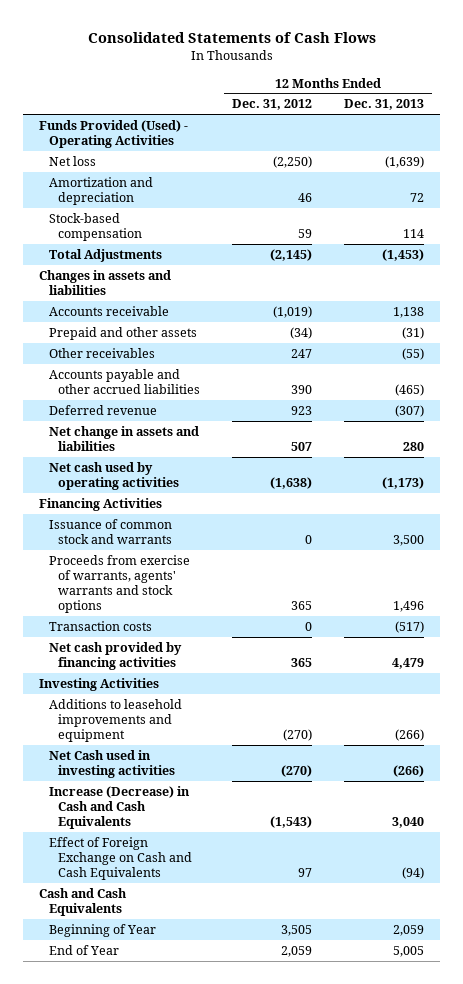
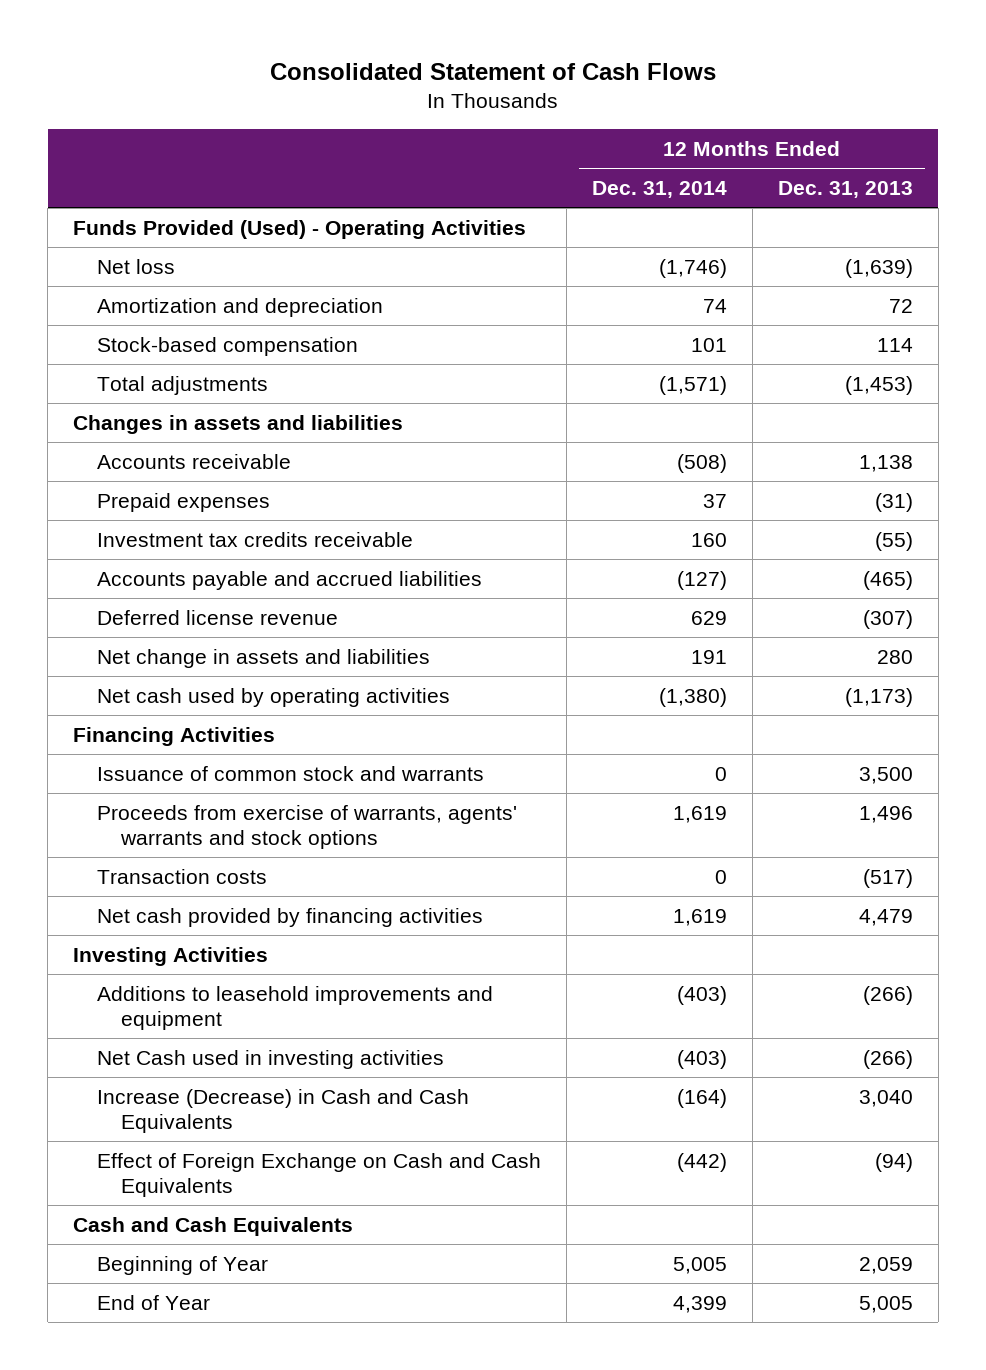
- Consolidated Statements of Cash Flows
+ Consolidated Statement of Cash Flows
- | 12 Months Ended Dec. 31, 2012 | 12 Months Ended Dec. 31, 2013
+ | 12 Months Ended Dec. 31, 2014 | 12 Months Ended Dec. 31, 2013
- Total Adjustments | (2,145) | (1,453)
+ Total adjustments | (1,571) | (1,453)
- Prepaid and other assets | (34) | (31)
- Other receivables | 247 | (55)
- Accounts payable and other accrued liabilities | 390 | (465)
- Deferred revenue | 923 | (307)
+ Prepaid expenses | 37 | (31)
+ Investment tax credits receivable | 160 | (55)
+ Accounts payable and accrued liabilities | (127) | (465)
+ Deferred license revenue | 629 | (307)

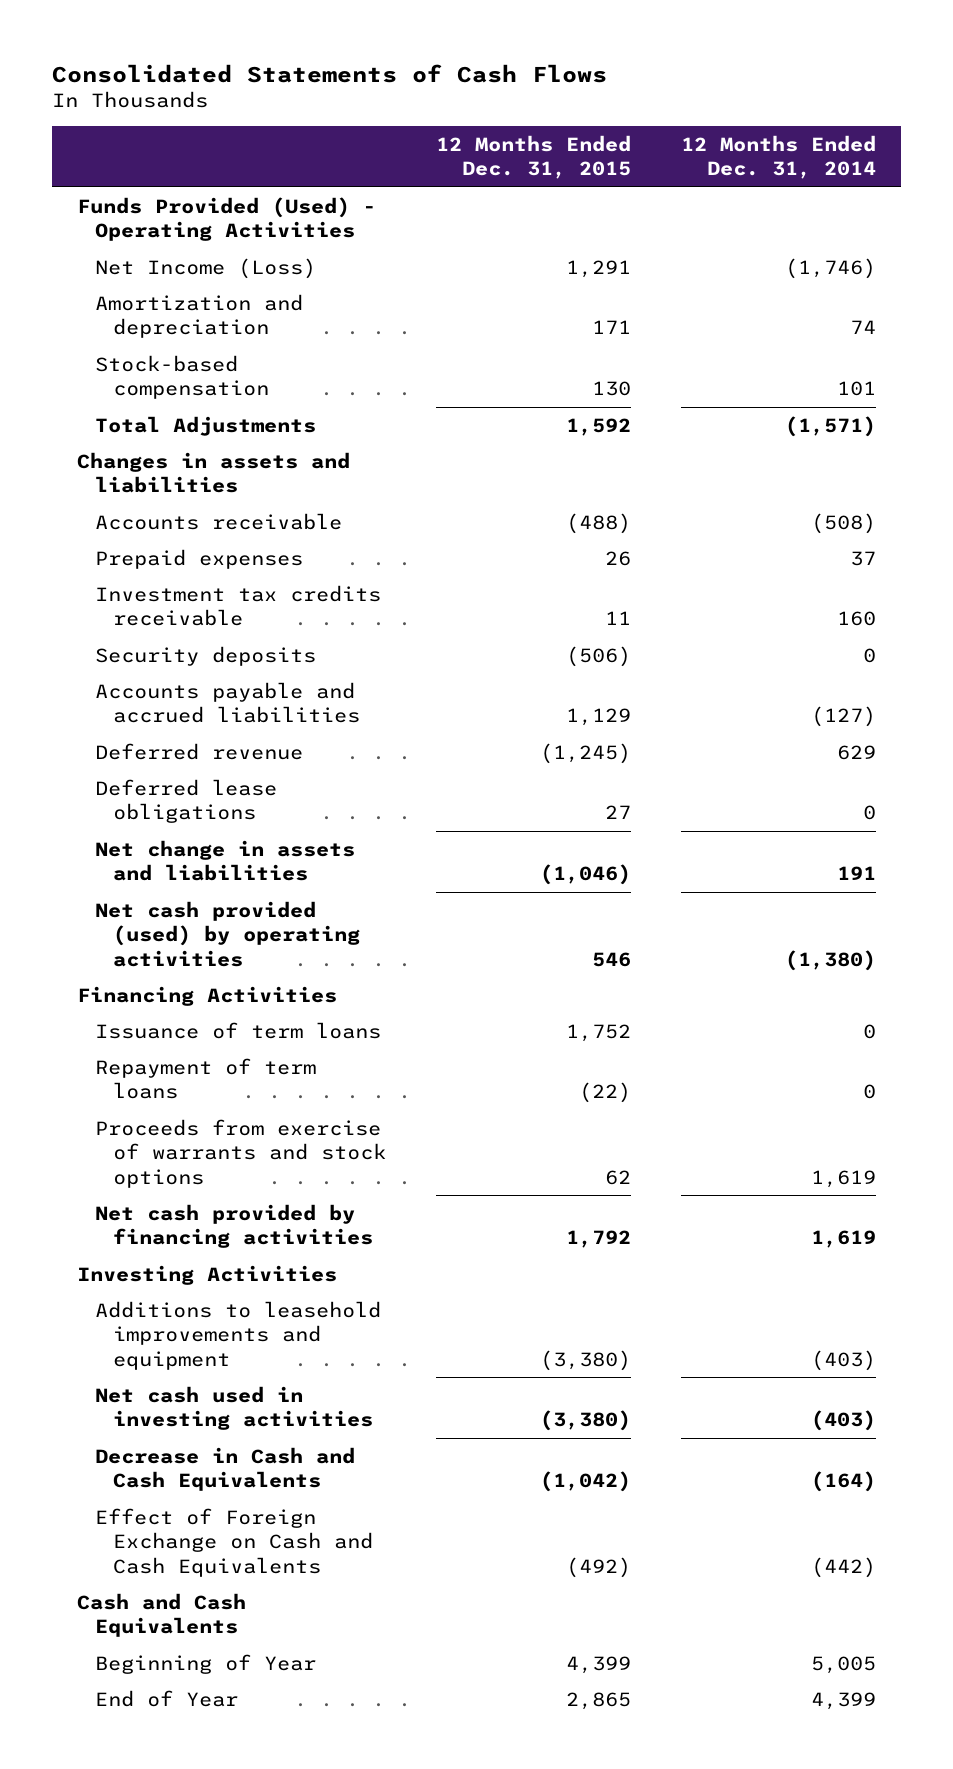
- Consolidated Statement of Cash Flows
+ Consolidated Statements of Cash Flows
- | 12 Months Ended Dec. 31, 2014 | 12 Months Ended Dec. 31, 2013
+ | 12 Months Ended Dec. 31, 2015 | 12 Months Ended Dec. 31, 2014
- Net loss | (1,746) | (1,639)
+ Net Income (Loss) | 1,291 | (1,746)
- Total adjustments | (1,571) | (1,453)
+ Total Adjustments | 1,592 | (1,571)
+ Security deposits | (506) | 0
- Deferred license revenue | 629 | (307)
+ Deferred revenue | (1,245) | 629
+ Deferred lease obligations | 27 | 0
- Net cash used by operating activities | (1,380) | (1,173)
+ Net cash provided (used) by operating activities | 546 | (1,380)
- Issuance of common stock and warrants | 0 | 3,500
- Proceeds from exercise of warrants, agents' warrants and stock options | 1,619 | 1,496
- Transaction costs | 0 | (517)
+ Issuance of term loans | 1,752 | 0
+ Repayment of term loans | (22) | 0
+ Proceeds from exercise of warrants and stock options | 62 | 1,619
- Net Cash used in investing activities | (403) | (266)
- Increase (Decrease) in Cash and Cash Equivalents | (164) | 3,040
+ Net cash used in investing activities | (3,380) | (403)
+ Decrease in Cash and Cash Equivalents | (1,042) | (164)

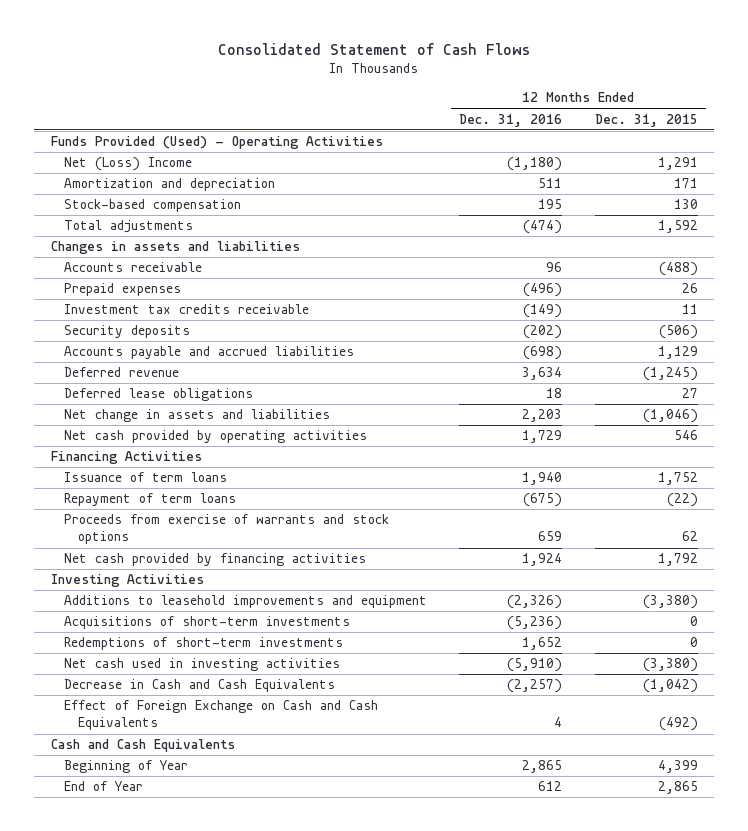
- Consolidated Statements of Cash Flows
+ Consolidated Statement of Cash Flows
- | 12 Months Ended Dec. 31, 2015 | 12 Months Ended Dec. 31, 2014
+ | 12 Months Ended Dec. 31, 2016 | 12 Months Ended Dec. 31, 2015
- Net Income (Loss) | 1,291 | (1,746)
+ Net (Loss) Income | (1,180) | 1,291
- Total Adjustments | 1,592 | (1,571)
+ Total adjustments | (474) | 1,592
- Net cash provided (used) by operating activities | 546 | (1,380)
+ Net cash provided by operating activities | 1,729 | 546
+ Acquisitions of short-term investments | (5,236) | 0
+ Redemptions of short-term investments | 1,652 | 0

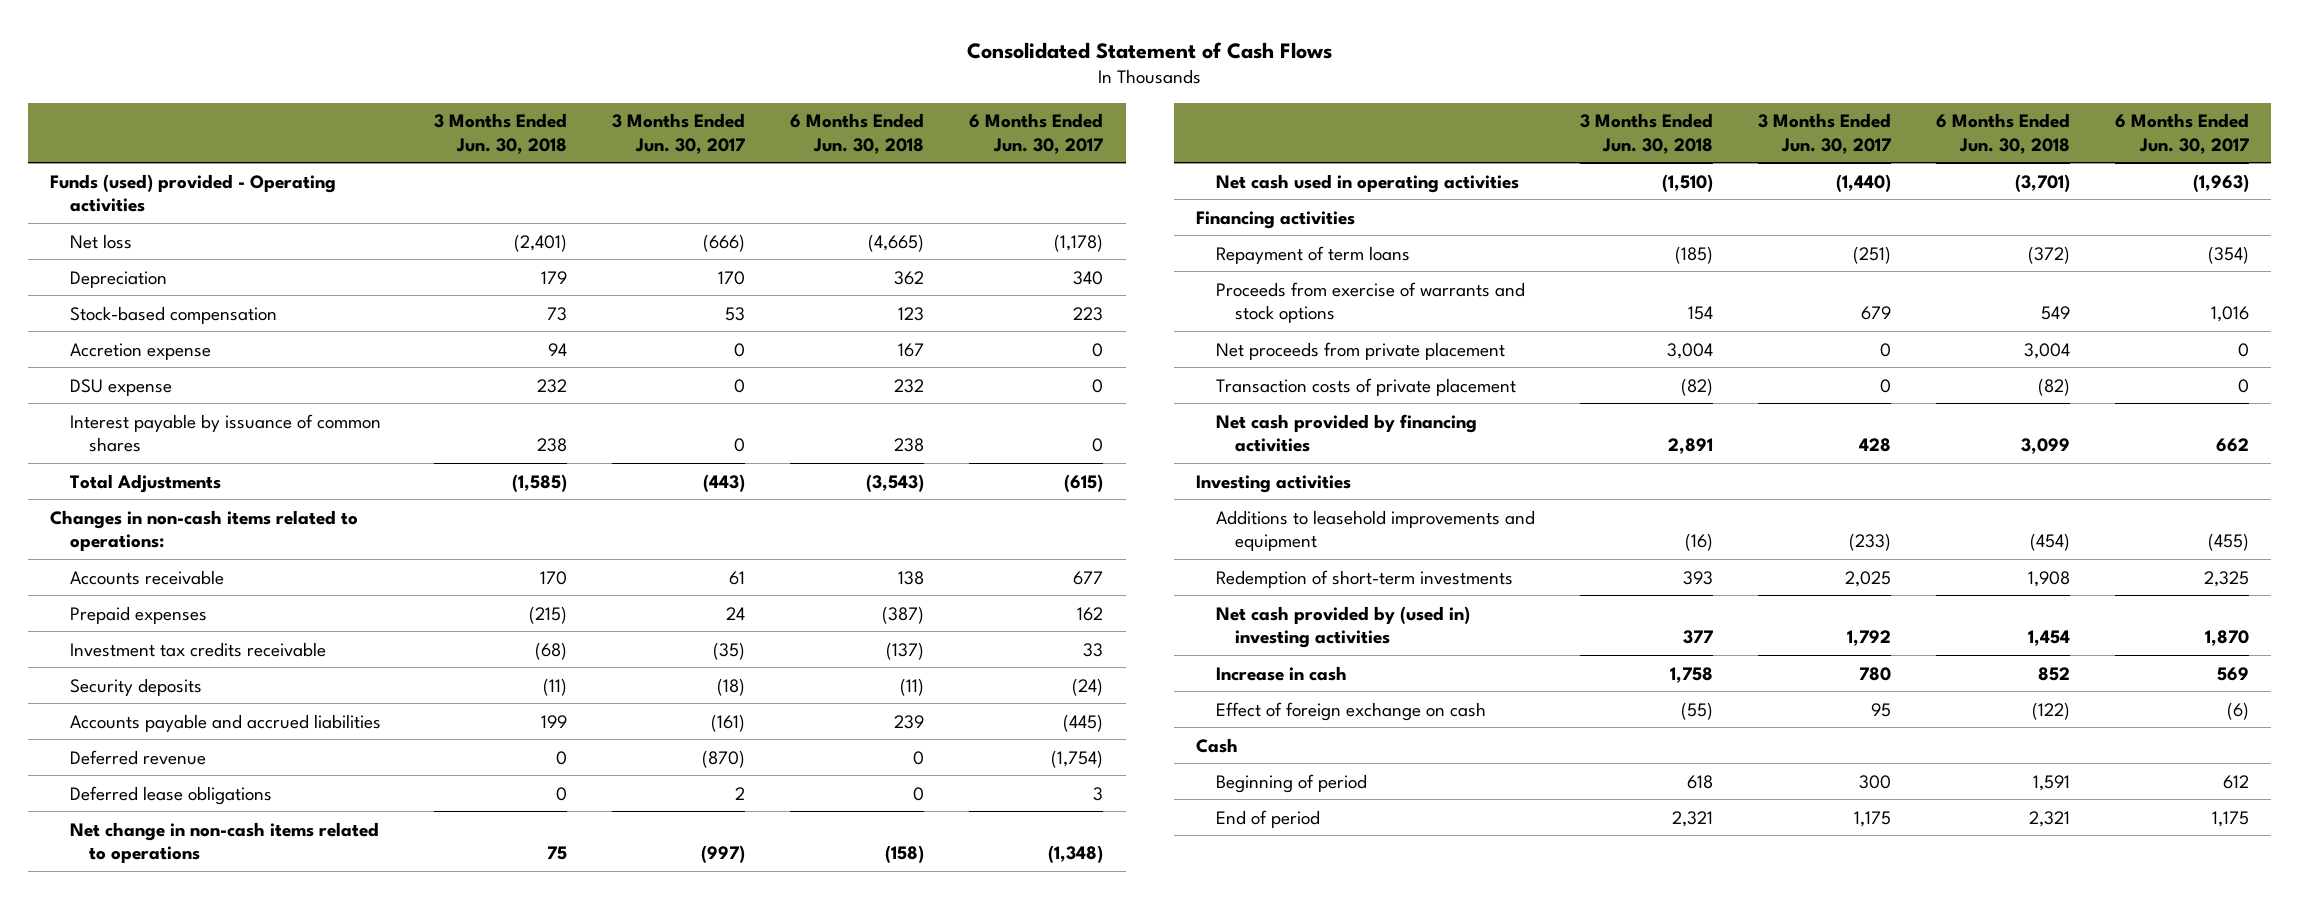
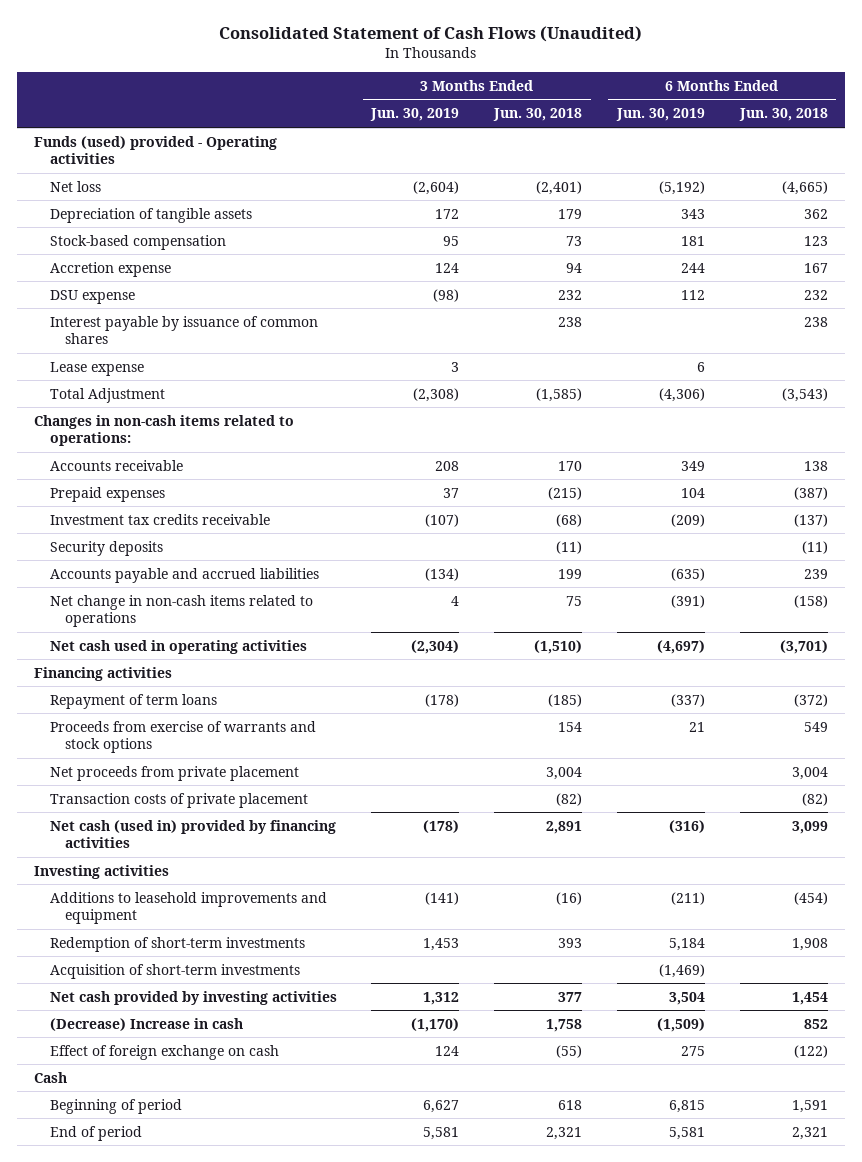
- Consolidated Statement of Cash Flows
+ Consolidated Statement of Cash Flows (Unaudited)
- | 3 Months Ended Jun. 30, 2018 | 3 Months Ended Jun. 30, 2017 | 6 Months Ended Jun. 30, 2018 | 6 Months Ended Jun. 30, 2017
+ | 3 Months Ended Jun. 30, 2019 | 3 Months Ended Jun. 30, 2018 | 6 Months Ended Jun. 30, 2019 | 6 Months Ended Jun. 30, 2018
- Depreciation | 179 | 170 | 362 | 340
+ Depreciation of tangible assets | 172 | 179 | 343 | 362
- Total Adjustments | (1,585) | (443) | (3,543) | (615)
+ Lease expense | 3 | | 6 |
+ Total Adjustment | (2,308) | (1,585) | (4,306) | (3,543)
- Deferred revenue | 0 | (870) | 0 | (1,754)
- Deferred lease obligations | 0 | 2 | 0 | 3
- Net cash provided by financing activities | 2,891 | 428 | 3,099 | 662
+ Net cash (used in) provided by financing activities | (178) | 2,891 | (316) | 3,099
- Net cash provided by (used in) investing activities | 377 | 1,792 | 1,454 | 1,870
- Increase in cash | 1,758 | 780 | 852 | 569
+ Acquisition of short-term investments | | | (1,469) |
+ Net cash provided by investing activities | 1,312 | 377 | 3,504 | 1,454
+ (Decrease) Increase in cash | (1,170) | 1,758 | (1,509) | 852

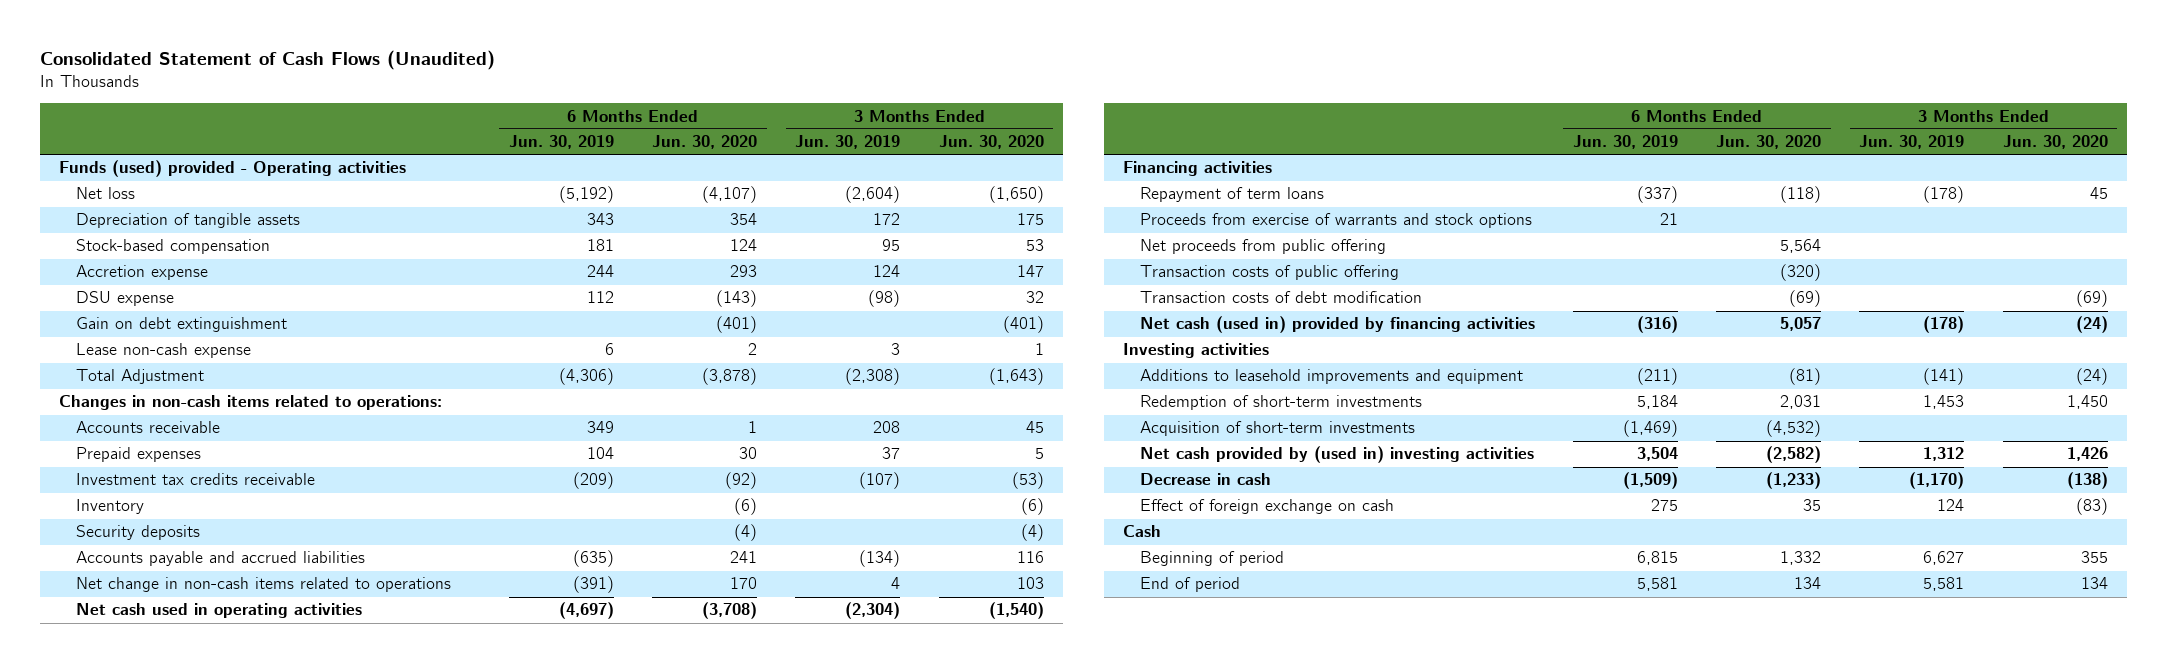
- | 3 Months Ended Jun. 30, 2019 | 3 Months Ended Jun. 30, 2018 | 6 Months Ended Jun. 30, 2019 | 6 Months Ended Jun. 30, 2018
+ | 6 Months Ended Jun. 30, 2019 | 6 Months Ended Jun. 30, 2020 | 3 Months Ended Jun. 30, 2019 | 3 Months Ended Jun. 30, 2020
- Interest payable by issuance of common shares | | 238 | | 238
- Lease expense | 3 | | 6 |
+ Gain on debt extinguishment | | (401) | | (401)
+ Lease non-cash expense | 6 | 2 | 3 | 1
+ Inventory | | (6) | | (6)
- Net proceeds from private placement | | 3,004 | | 3,004
- Transaction costs of private placement | | (82) | | (82)
+ Net proceeds from public offering | | 5,564 | |
+ Transaction costs of public offering | | (320) | |
+ Transaction costs of debt modification | | (69) | | (69)
- Net cash provided by investing activities | 1,312 | 377 | 3,504 | 1,454
- (Decrease) Increase in cash | (1,170) | 1,758 | (1,509) | 852
+ Net cash provided by (used in) investing activities | 3,504 | (2,582) | 1,312 | 1,426
+ Decrease in cash | (1,509) | (1,233) | (1,170) | (138)

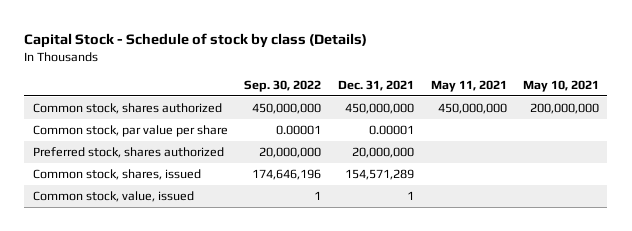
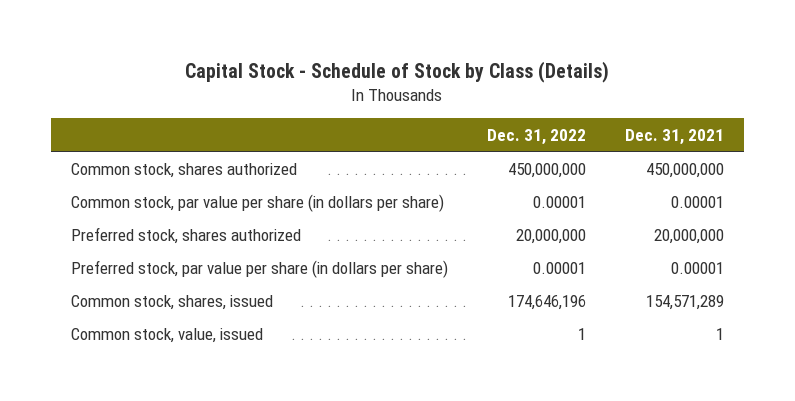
- Capital Stock - Schedule of stock by class (Details)
+ Capital Stock - Schedule of Stock by Class (Details)
- | Sep. 30, 2022 | Dec. 31, 2021 | May 11, 2021 | May 10, 2021
+ | Dec. 31, 2022 | Dec. 31, 2021
- Common stock, par value per share | 0.00001 | 0.00001 | |
+ Common stock, par value per share (in dollars per share) | 0.00001 | 0.00001
+ Preferred stock, par value per share (in dollars per share) | 0.00001 | 0.00001

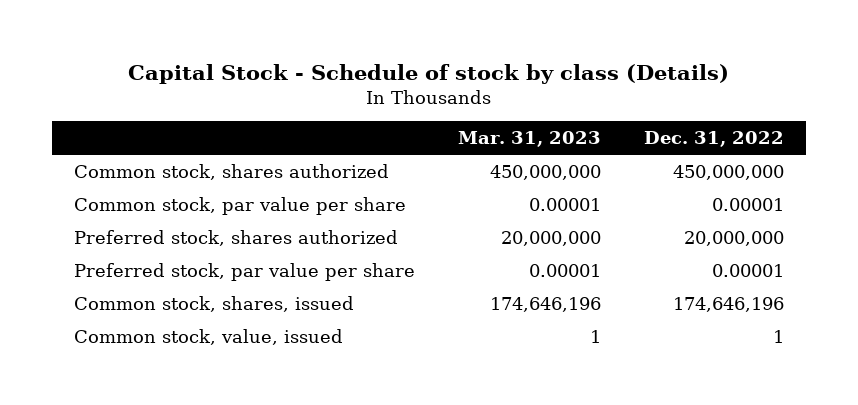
- Capital Stock - Schedule of Stock by Class (Details)
+ Capital Stock - Schedule of stock by class (Details)
- | Dec. 31, 2022 | Dec. 31, 2021
+ | Mar. 31, 2023 | Dec. 31, 2022
- Common stock, par value per share (in dollars per share) | 0.00001 | 0.00001
+ Common stock, par value per share | 0.00001 | 0.00001
- Preferred stock, par value per share (in dollars per share) | 0.00001 | 0.00001
+ Preferred stock, par value per share | 0.00001 | 0.00001

